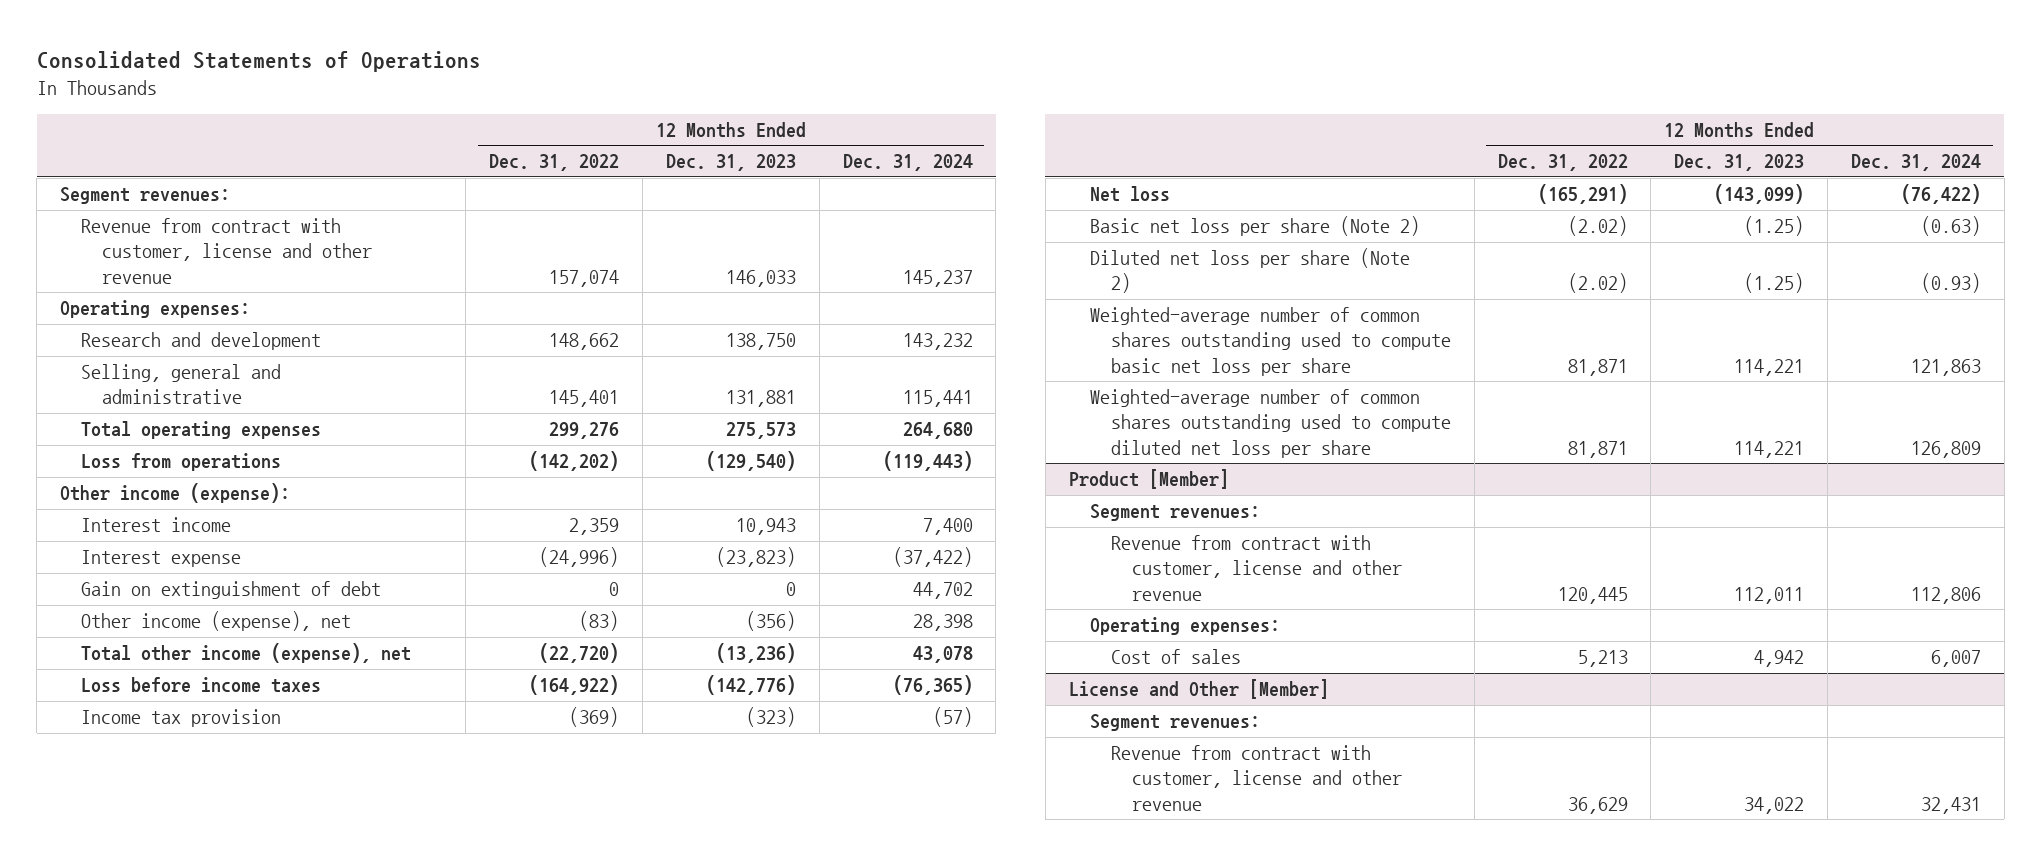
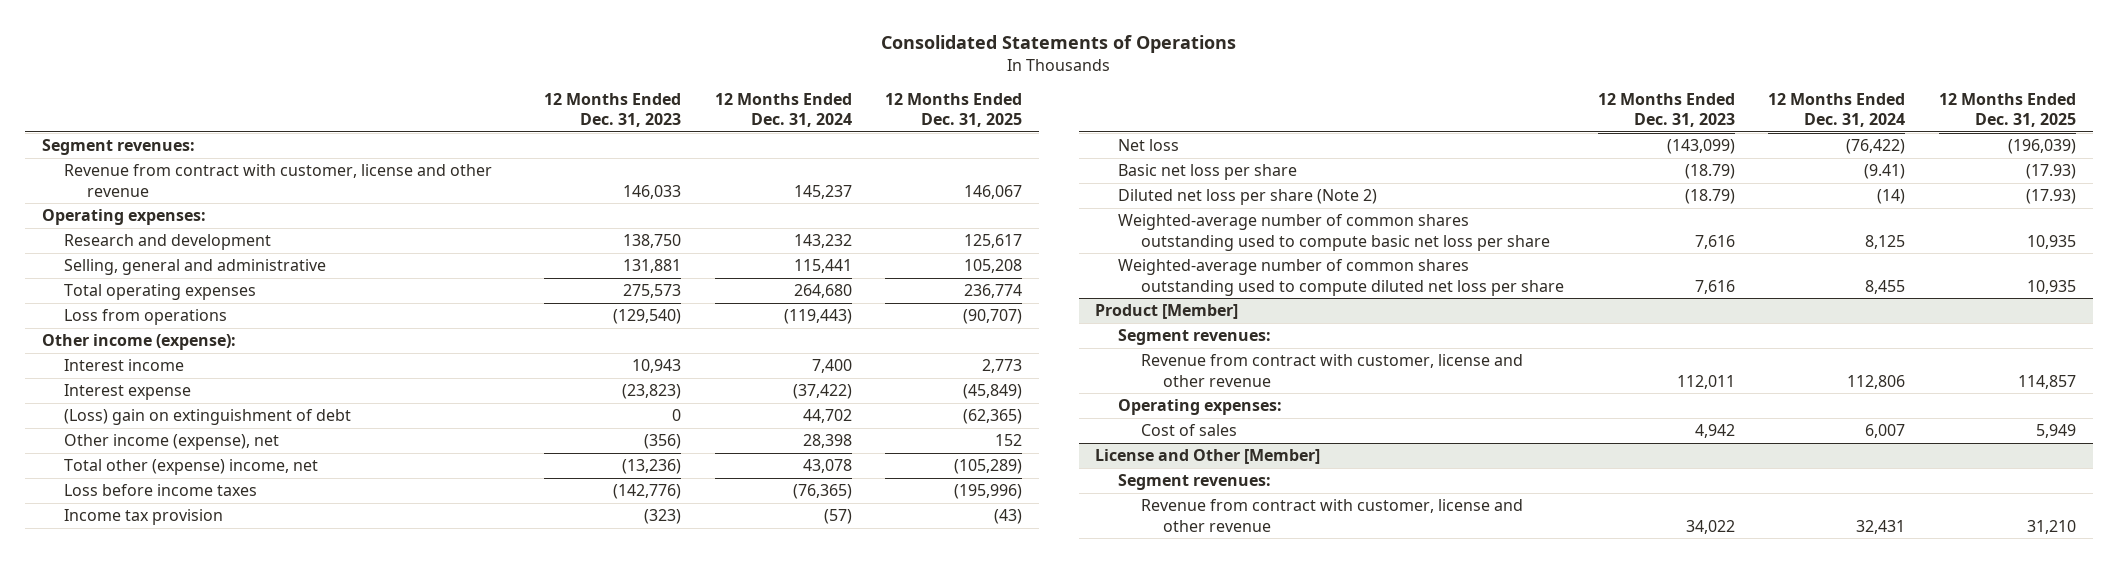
- | 12 Months Ended Dec. 31, 2022 | 12 Months Ended Dec. 31, 2023 | 12 Months Ended Dec. 31, 2024
+ | 12 Months Ended Dec. 31, 2023 | 12 Months Ended Dec. 31, 2024 | 12 Months Ended Dec. 31, 2025
- Gain on extinguishment of debt | 0 | 0 | 44,702
+ (Loss) gain on extinguishment of debt | 0 | 44,702 | (62,365)
- Total other income (expense), net | (22,720) | (13,236) | 43,078
+ Total other (expense) income, net | (13,236) | 43,078 | (105,289)
- Basic net loss per share (Note 2) | (2.02) | (1.25) | (0.63)
- Diluted net loss per share (Note 2) | (2.02) | (1.25) | (0.93)
- Weighted-average number of common shares outstanding used to compute basic net loss per share | 81,871 | 114,221 | 121,863
- Weighted-average number of common shares outstanding used to compute diluted net loss per share | 81,871 | 114,221 | 126,809
+ Basic net loss per share | (18.79) | (9.41) | (17.93)
+ Diluted net loss per share (Note 2) | (18.79) | (14) | (17.93)
+ Weighted-average number of common shares outstanding used to compute basic net loss per share | 7,616 | 8,125 | 10,935
+ Weighted-average number of common shares outstanding used to compute diluted net loss per share | 7,616 | 8,455 | 10,935

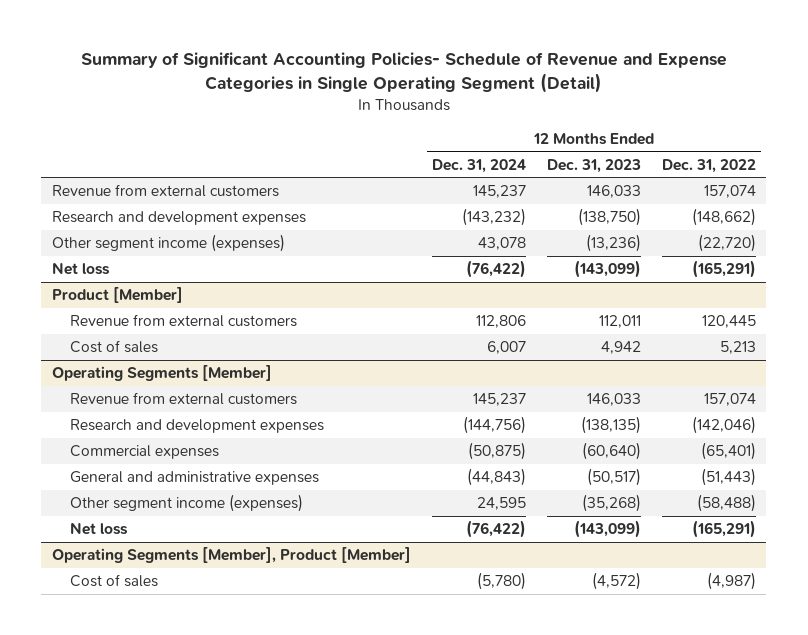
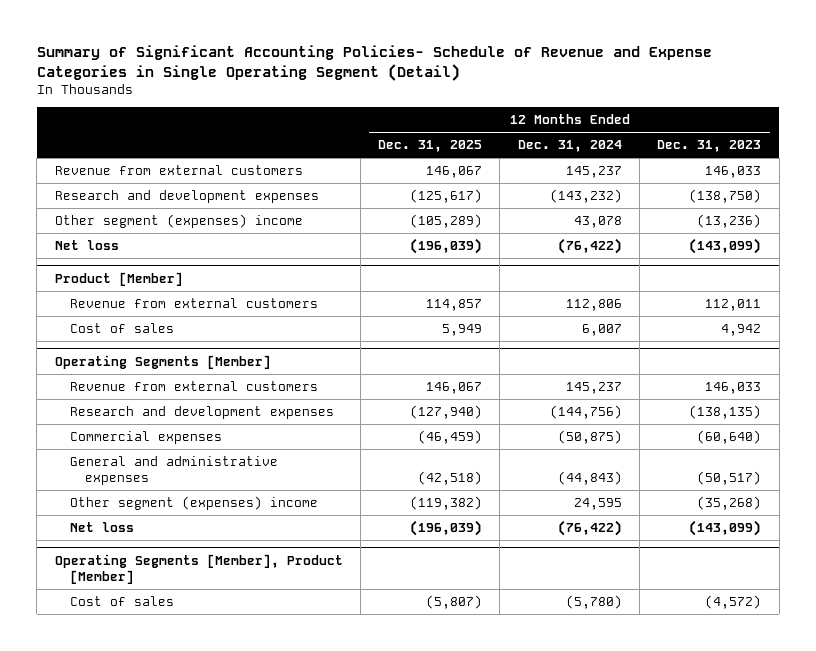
- | 12 Months Ended Dec. 31, 2024 | 12 Months Ended Dec. 31, 2023 | 12 Months Ended Dec. 31, 2022
+ | 12 Months Ended Dec. 31, 2025 | 12 Months Ended Dec. 31, 2024 | 12 Months Ended Dec. 31, 2023
- Other segment income (expenses) | 43,078 | (13,236) | (22,720)
+ Other segment (expenses) income | (105,289) | 43,078 | (13,236)
@ Operating Segments [Member]
- Other segment income (expenses) | 24,595 | (35,268) | (58,488)
+ Other segment (expenses) income | (119,382) | 24,595 | (35,268)

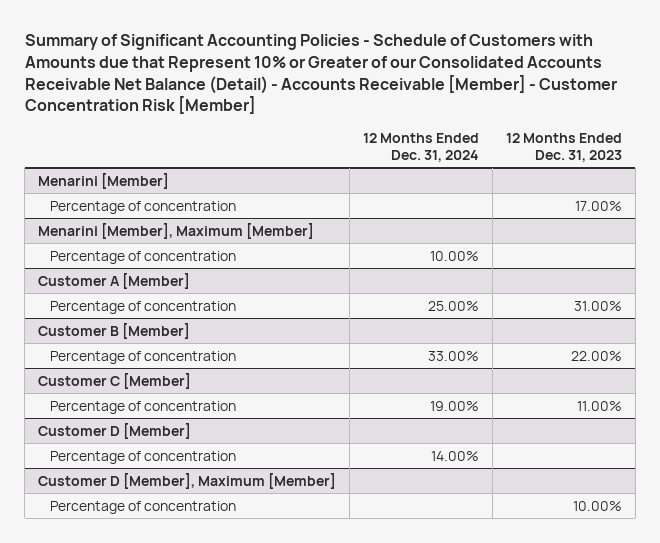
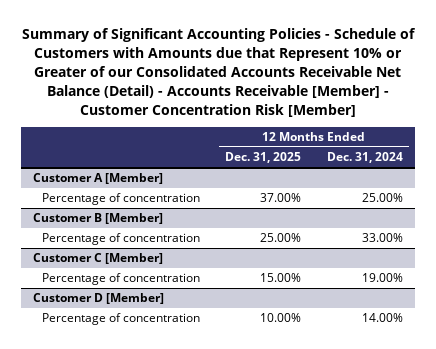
- | 12 Months Ended Dec. 31, 2024 | 12 Months Ended Dec. 31, 2023
+ | 12 Months Ended Dec. 31, 2025 | 12 Months Ended Dec. 31, 2024
- Menarini [Member]
- Percentage of concentration | | 17.00%
- Menarini [Member], Maximum [Member]
- Percentage of concentration | 10.00% |
- Customer D [Member], Maximum [Member]
- Percentage of concentration | | 10.00%

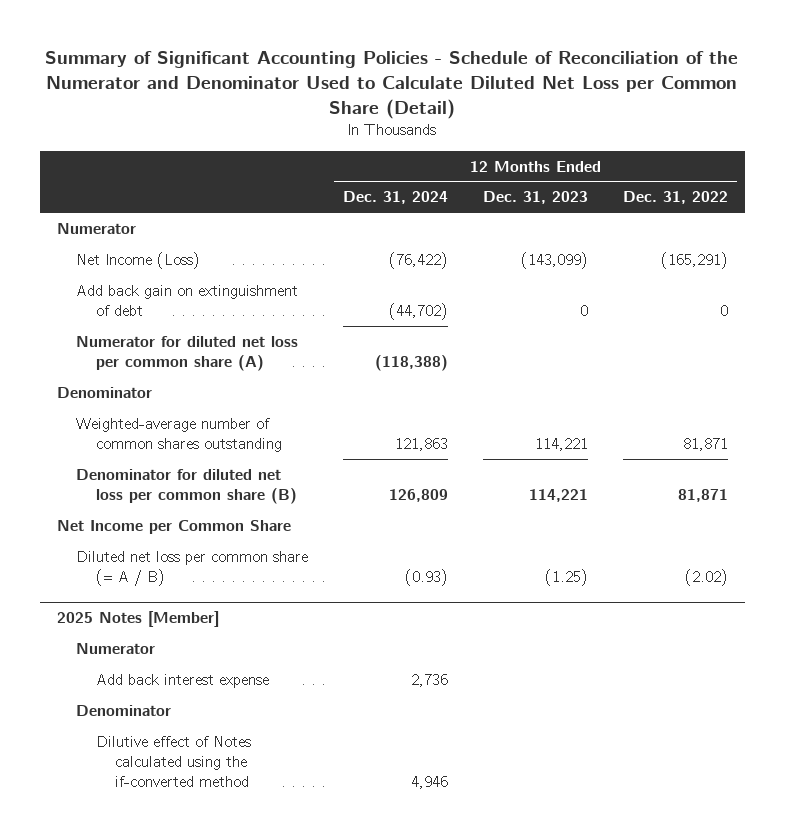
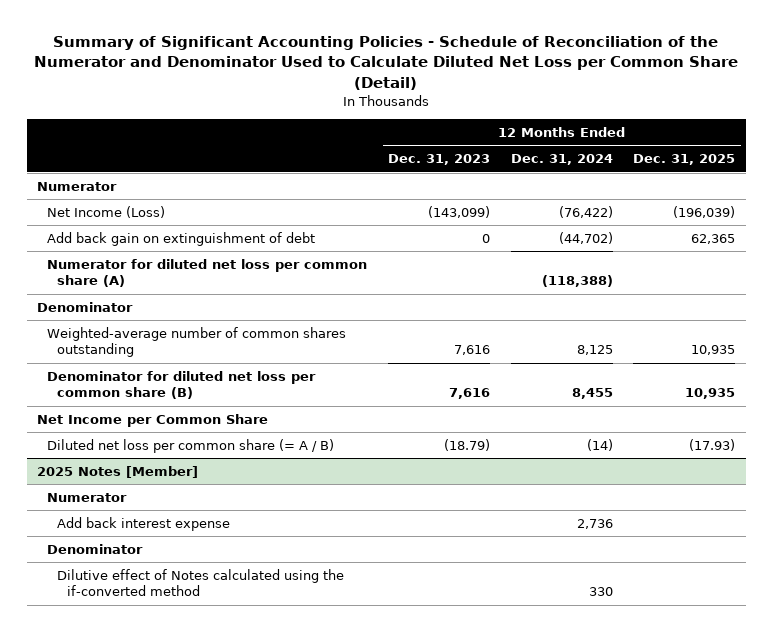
- | 12 Months Ended Dec. 31, 2024 | 12 Months Ended Dec. 31, 2023 | 12 Months Ended Dec. 31, 2022
+ | 12 Months Ended Dec. 31, 2023 | 12 Months Ended Dec. 31, 2024 | 12 Months Ended Dec. 31, 2025
- Weighted-average number of common shares outstanding | 121,863 | 114,221 | 81,871
- Denominator for diluted net loss per common share (B) | 126,809 | 114,221 | 81,871
+ Weighted-average number of common shares outstanding | 7,616 | 8,125 | 10,935
+ Denominator for diluted net loss per common share (B) | 7,616 | 8,455 | 10,935
- Diluted net loss per common share (= A / B) | (0.93) | (1.25) | (2.02)
+ Diluted net loss per common share (= A / B) | (18.79) | (14) | (17.93)
@ 2025 Notes [Member]
- Dilutive effect of Notes calculated using the if-converted method | 4,946 | |
+ Dilutive effect of Notes calculated using the if-converted method | | 330 |

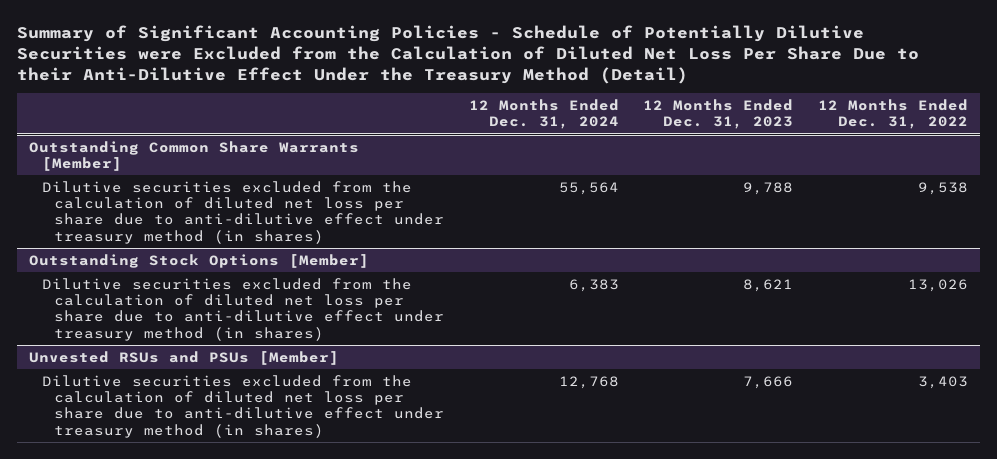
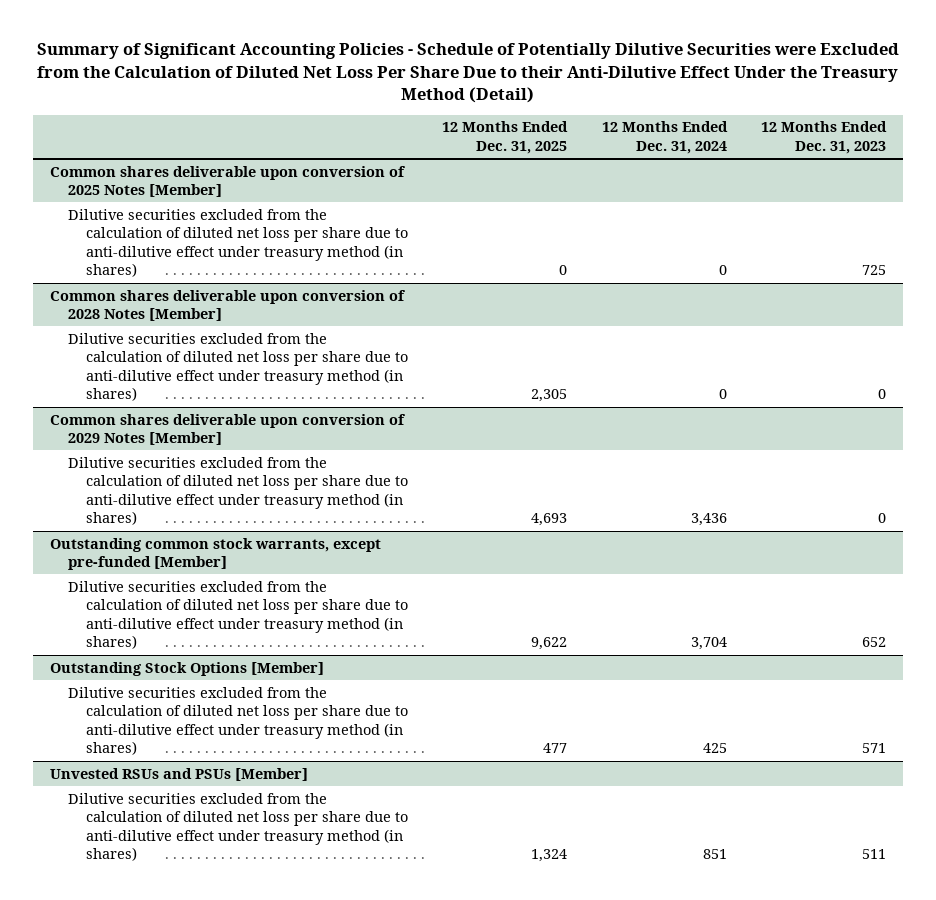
- | 12 Months Ended Dec. 31, 2024 | 12 Months Ended Dec. 31, 2023 | 12 Months Ended Dec. 31, 2022
+ | 12 Months Ended Dec. 31, 2025 | 12 Months Ended Dec. 31, 2024 | 12 Months Ended Dec. 31, 2023
- Outstanding Common Share Warrants [Member]
- Dilutive securities excluded from the calculation of diluted net loss per share due to anti-dilutive effect under treasury method (in shares) | 55,564 | 9,788 | 9,538
+ Common shares deliverable upon conversion of 2025 Notes [Member]
+ Dilutive securities excluded from the calculation of diluted net loss per share due to anti-dilutive effect under treasury method (in shares) | 0 | 0 | 725
+ Common shares deliverable upon conversion of 2028 Notes [Member]
+ Dilutive securities excluded from the calculation of diluted net loss per share due to anti-dilutive effect under treasury method (in shares) | 2,305 | 0 | 0
+ Common shares deliverable upon conversion of 2029 Notes [Member]
+ Dilutive securities excluded from the calculation of diluted net loss per share due to anti-dilutive effect under treasury method (in shares) | 4,693 | 3,436 | 0
+ Outstanding common stock warrants, except pre-funded [Member]
+ Dilutive securities excluded from the calculation of diluted net loss per share due to anti-dilutive effect under treasury method (in shares) | 9,622 | 3,704 | 652
@ Outstanding Stock Options [Member]
- Dilutive securities excluded from the calculation of diluted net loss per share due to anti-dilutive effect under treasury method (in shares) | 6,383 | 8,621 | 13,026
+ Dilutive securities excluded from the calculation of diluted net loss per share due to anti-dilutive effect under treasury method (in shares) | 477 | 425 | 571
@ Unvested RSUs and PSUs [Member]
- Dilutive securities excluded from the calculation of diluted net loss per share due to anti-dilutive effect under treasury method (in shares) | 12,768 | 7,666 | 3,403
+ Dilutive securities excluded from the calculation of diluted net loss per share due to anti-dilutive effect under treasury method (in shares) | 1,324 | 851 | 511

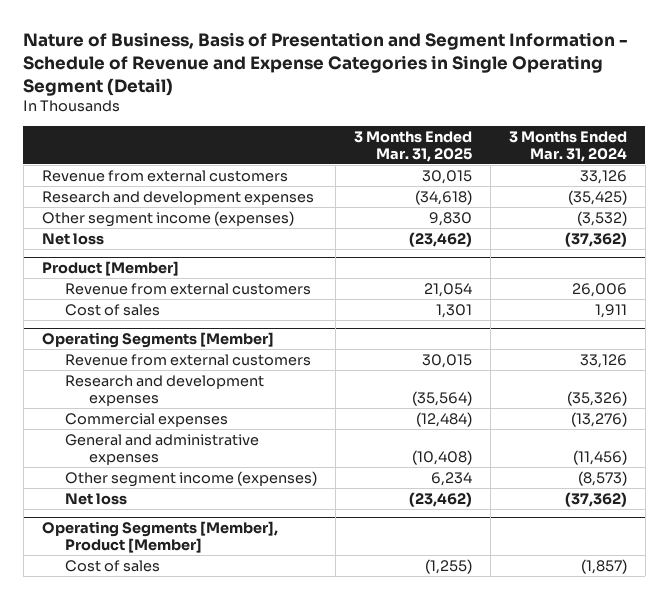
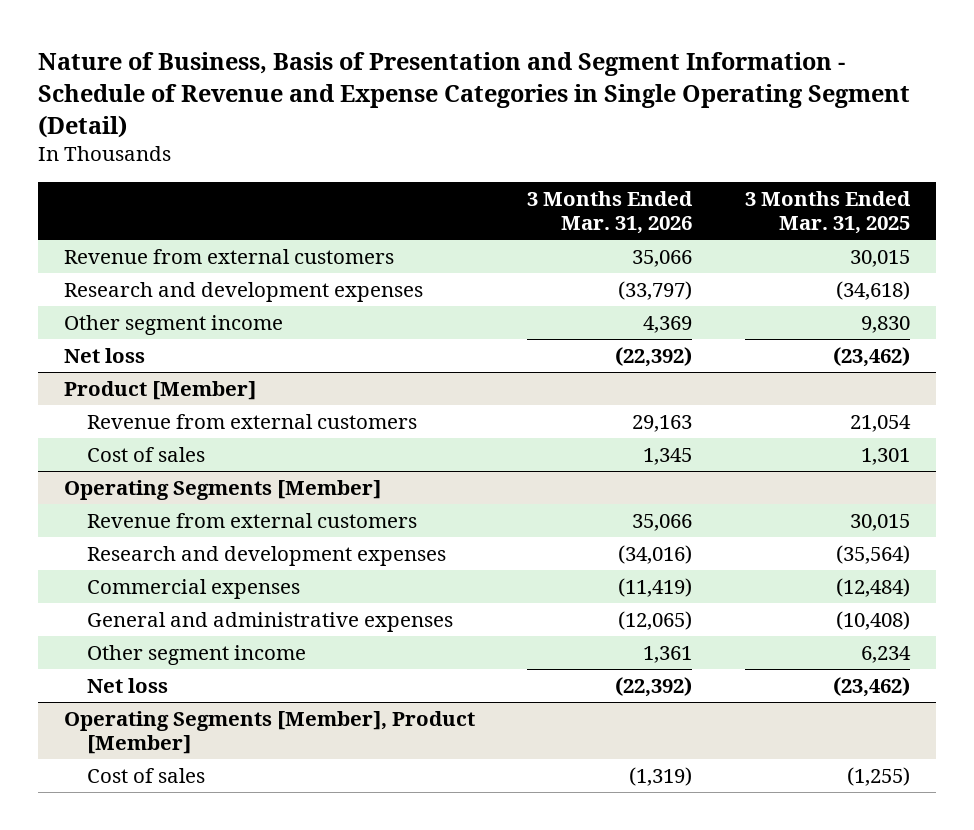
- | 3 Months Ended Mar. 31, 2025 | 3 Months Ended Mar. 31, 2024
+ | 3 Months Ended Mar. 31, 2026 | 3 Months Ended Mar. 31, 2025
- Other segment income (expenses) | 9,830 | (3,532)
+ Other segment income | 4,369 | 9,830
@ Operating Segments [Member]
- Other segment income (expenses) | 6,234 | (8,573)
+ Other segment income | 1,361 | 6,234

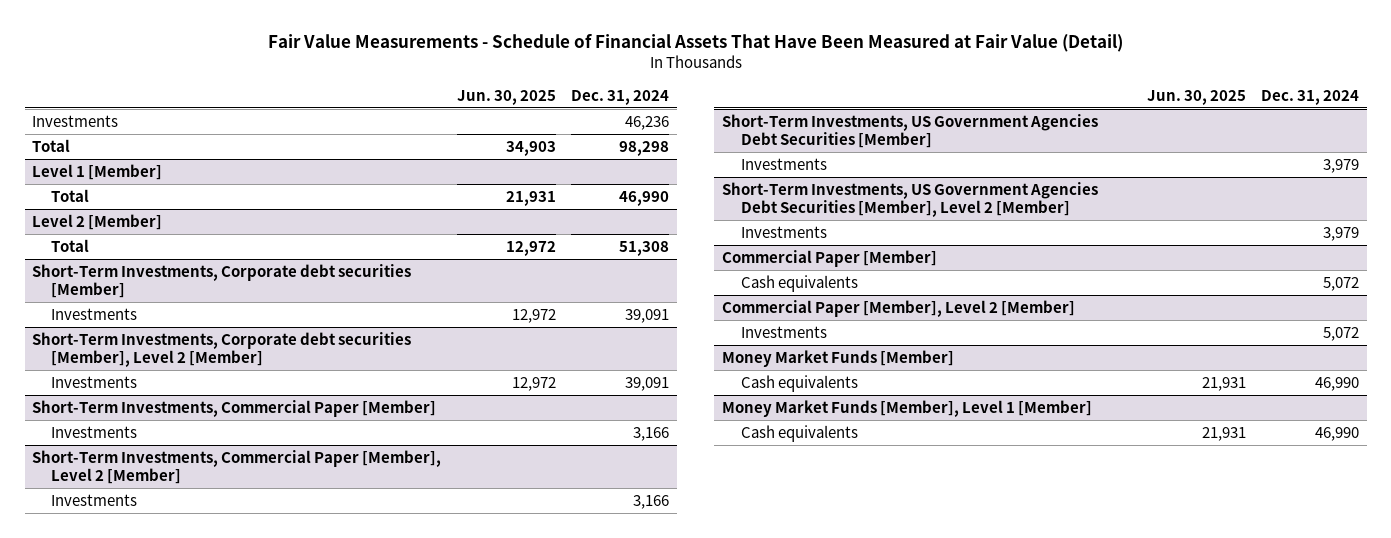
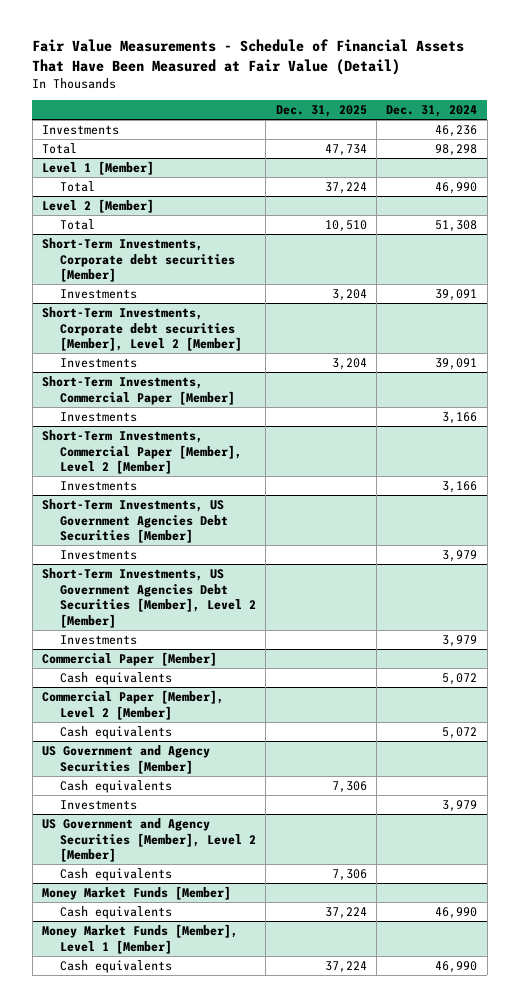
- | Jun. 30, 2025 | Dec. 31, 2024
+ | Dec. 31, 2025 | Dec. 31, 2024
@ Commercial Paper [Member], Level 2 [Member]
- Investments | | 5,072
+ Cash equivalents | | 5,072
+ US Government and Agency Securities [Member]
+ Cash equivalents | 7,306 |
+ Investments | | 3,979
+ US Government and Agency Securities [Member], Level 2 [Member]
+ Cash equivalents | 7,306 |

